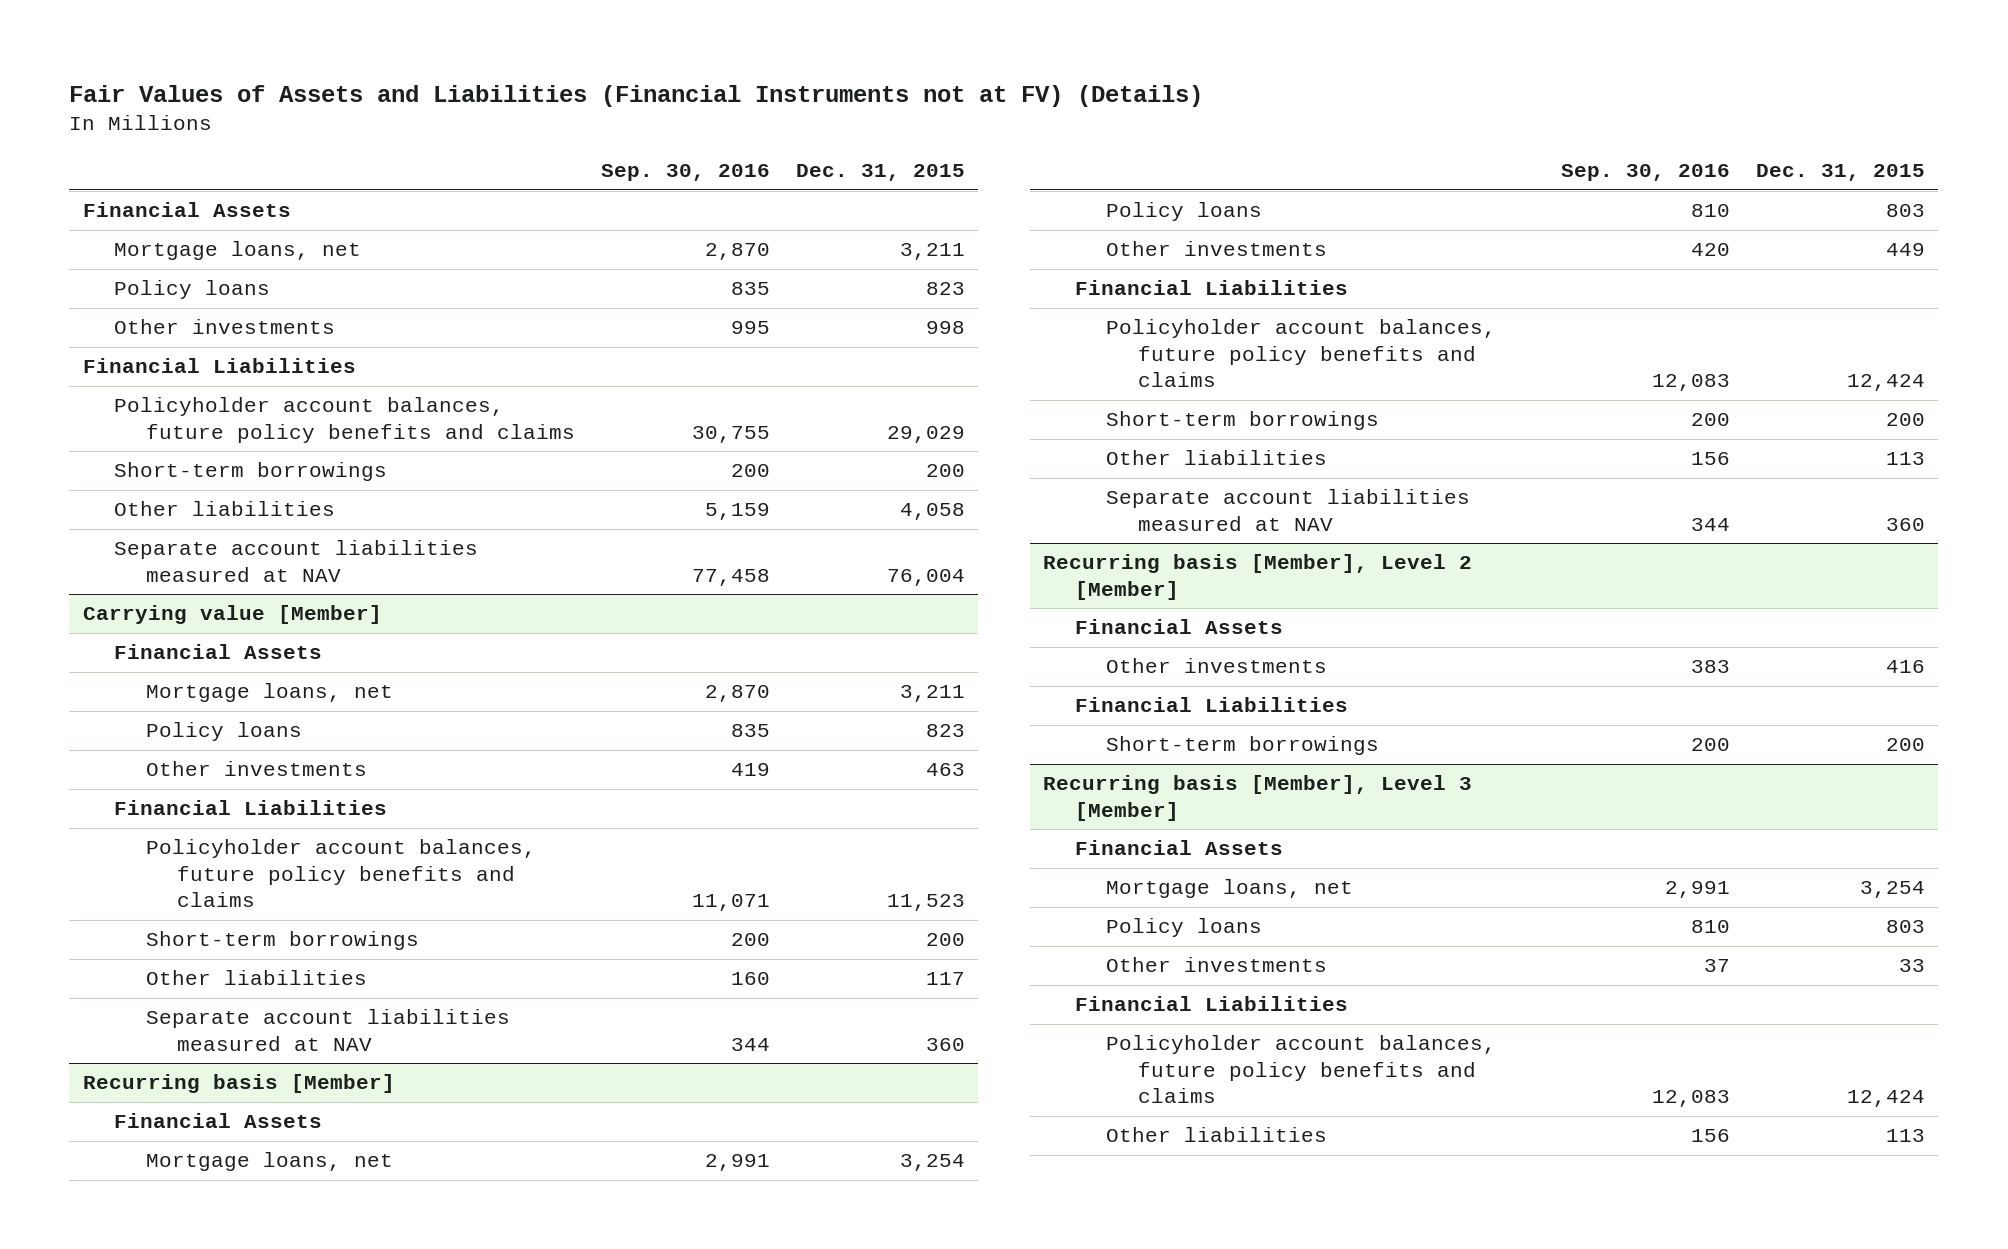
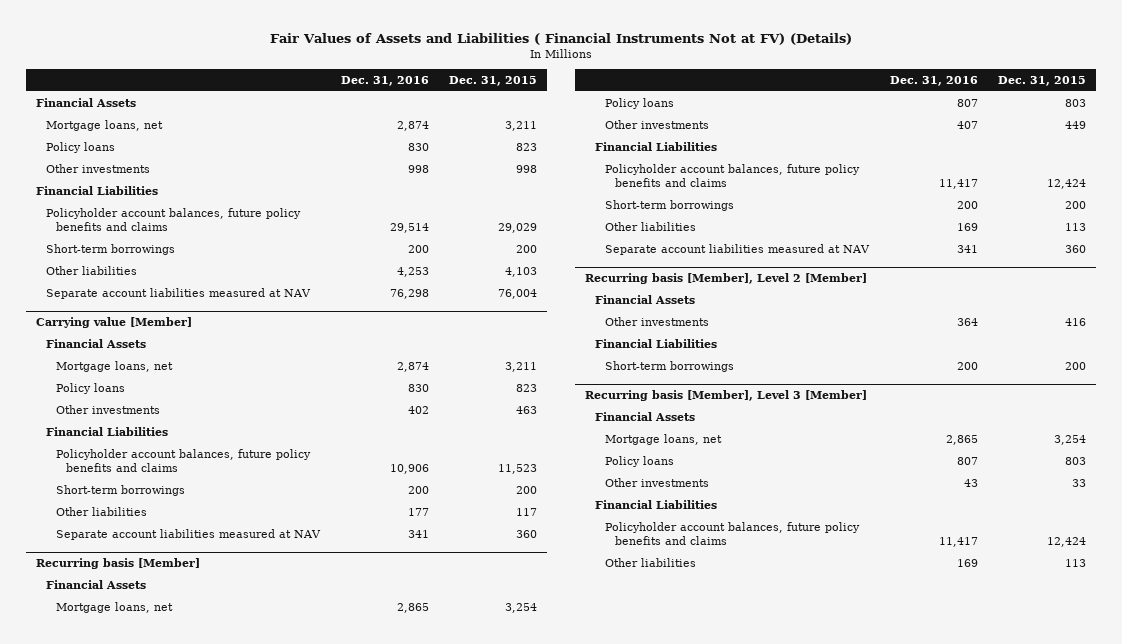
- Fair Values of Assets and Liabilities (Financial Instruments not at FV) (Details)
+ Fair Values of Assets and Liabilities ( Financial Instruments Not at FV) (Details)
- | Sep. 30, 2016 | Dec. 31, 2015
+ | Dec. 31, 2016 | Dec. 31, 2015
- Other liabilities | 5,159 | 4,058
+ Other liabilities | 4,253 | 4,103

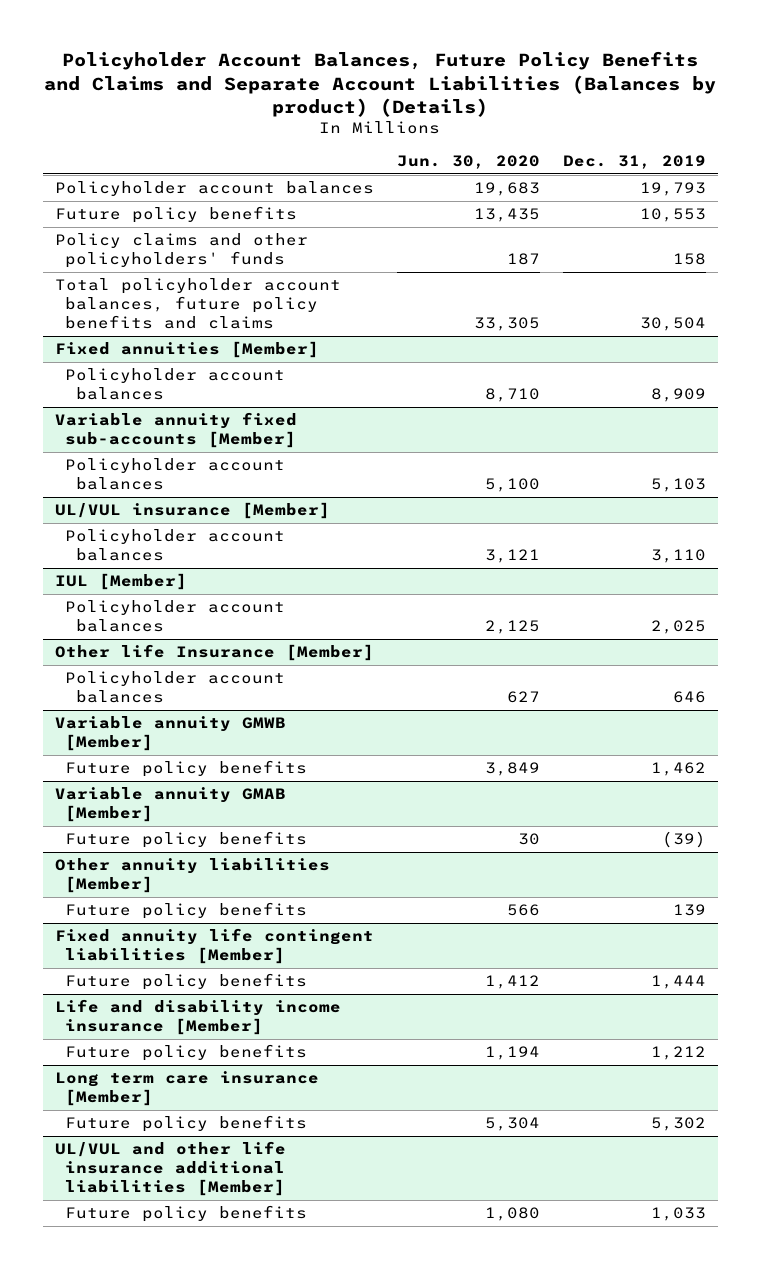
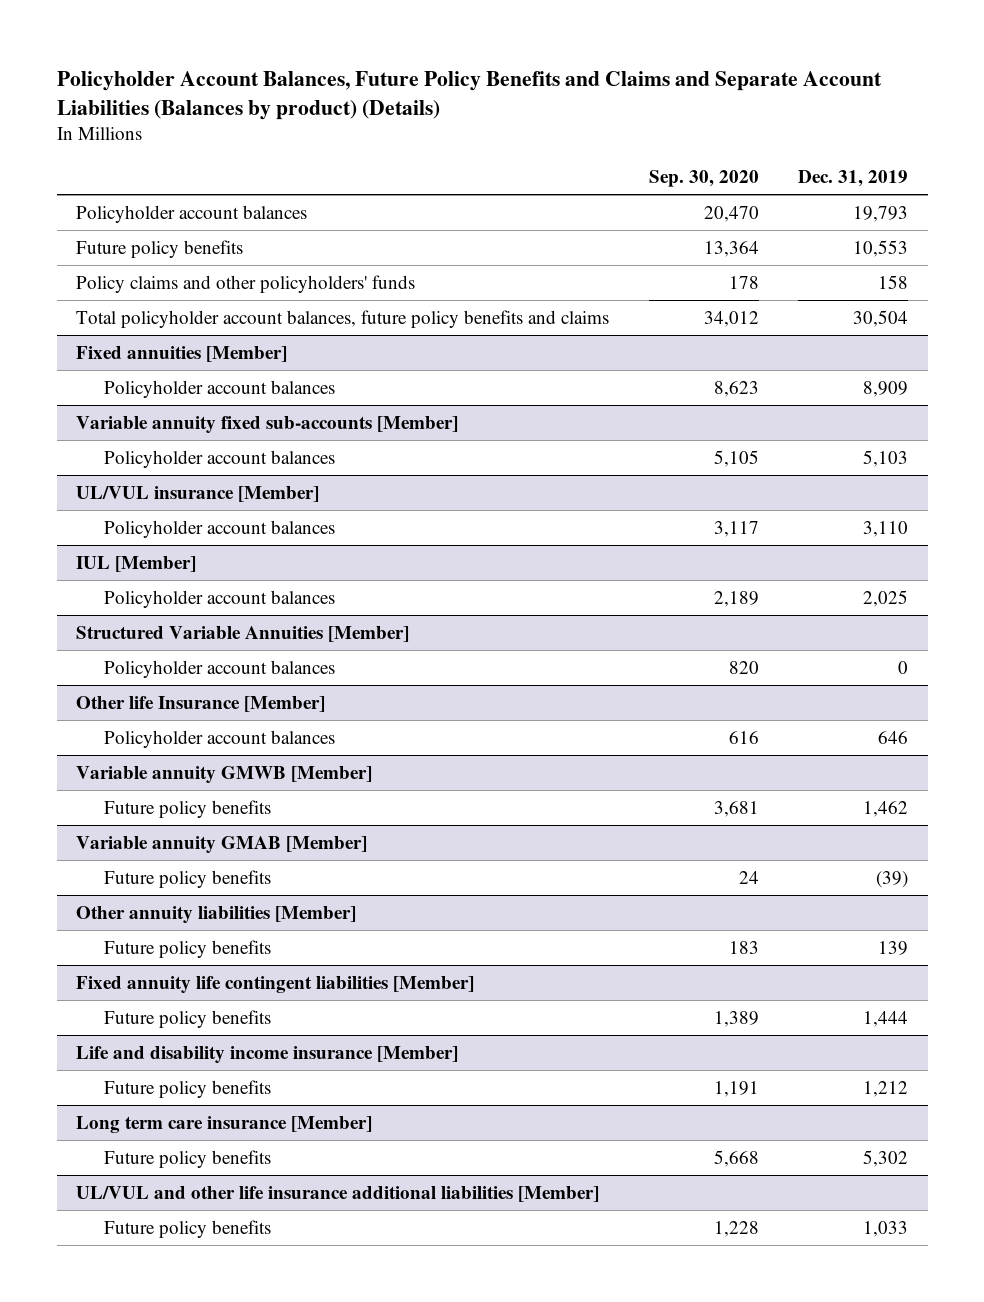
- | Jun. 30, 2020 | Dec. 31, 2019
+ | Sep. 30, 2020 | Dec. 31, 2019
+ Structured Variable Annuities [Member]
+ Policyholder account balances | 820 | 0

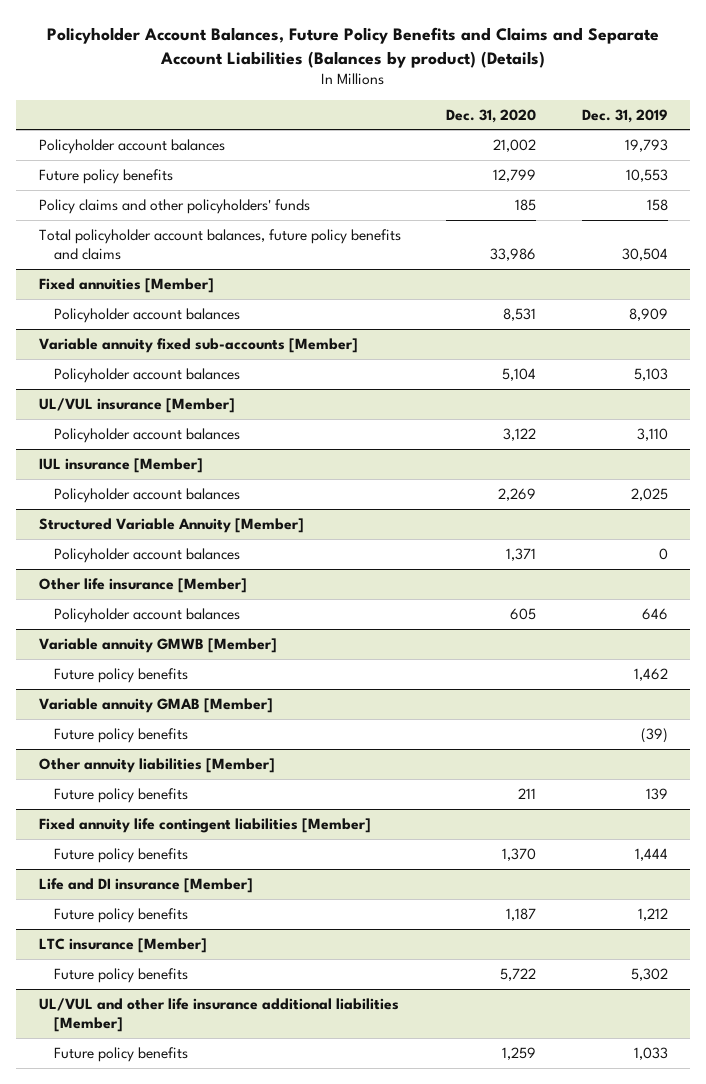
- | Sep. 30, 2020 | Dec. 31, 2019
+ | Dec. 31, 2020 | Dec. 31, 2019
- IUL [Member]
+ IUL insurance [Member]
- Structured Variable Annuities [Member]
+ Structured Variable Annuity [Member]
- Other life Insurance [Member]
+ Other life insurance [Member]
- Life and disability income insurance [Member]
+ Life and DI insurance [Member]
- Long term care insurance [Member]
+ LTC insurance [Member]

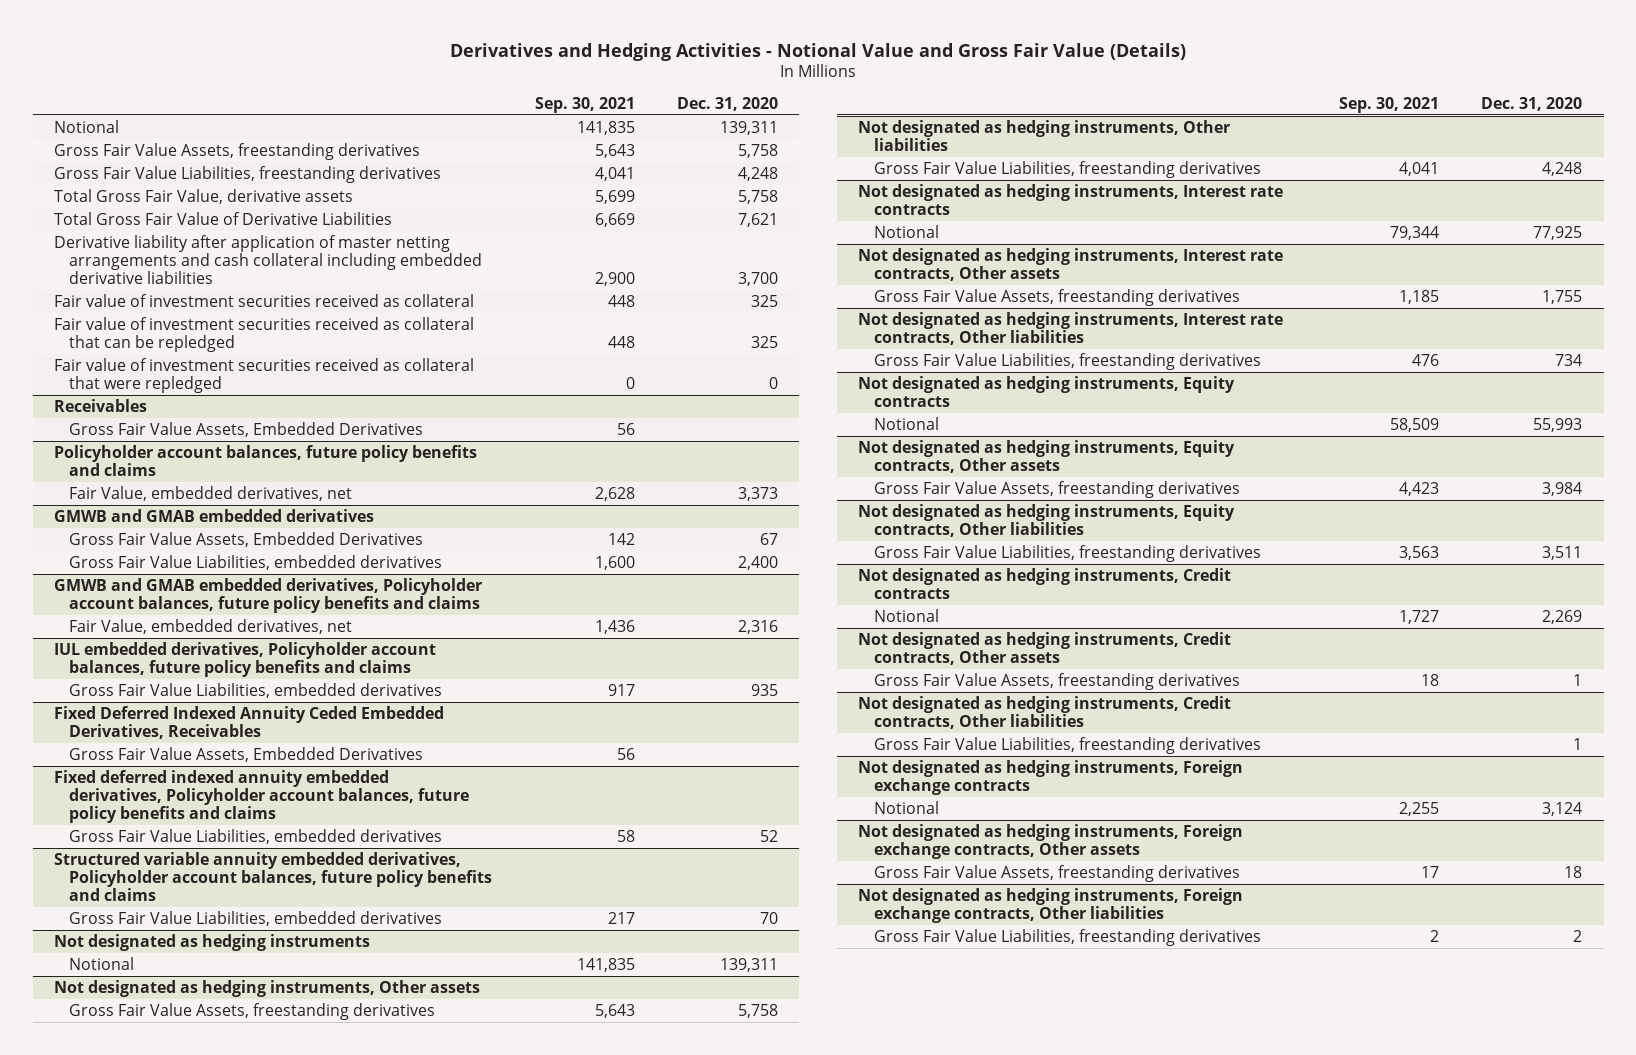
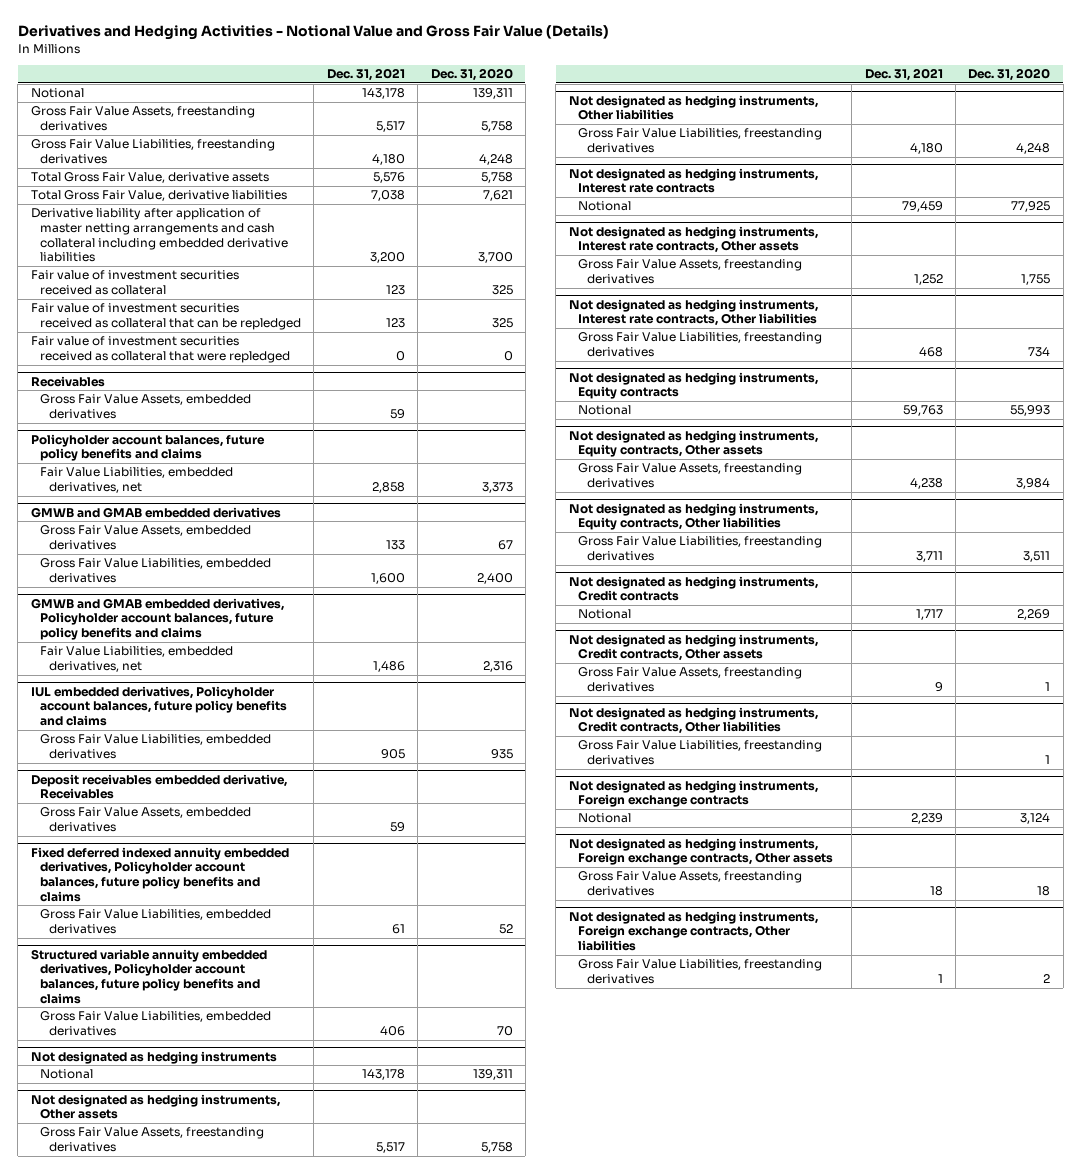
- | Sep. 30, 2021 | Dec. 31, 2020
+ | Dec. 31, 2021 | Dec. 31, 2020
- Total Gross Fair Value of Derivative Liabilities | 6,669 | 7,621
+ Total Gross Fair Value, derivative liabilities | 7,038 | 7,621
@ Receivables
- Gross Fair Value Assets, Embedded Derivatives | 56 |
+ Gross Fair Value Assets, embedded derivatives | 59 |
@ Policyholder account balances, future policy benefits and claims
- Fair Value, embedded derivatives, net | 2,628 | 3,373
+ Fair Value Liabilities, embedded derivatives, net | 2,858 | 3,373
@ GMWB and GMAB embedded derivatives
- Gross Fair Value Assets, Embedded Derivatives | 142 | 67
+ Gross Fair Value Assets, embedded derivatives | 133 | 67
@ GMWB and GMAB embedded derivatives, Policyholder account balances, future policy benefits and claims
- Fair Value, embedded derivatives, net | 1,436 | 2,316
+ Fair Value Liabilities, embedded derivatives, net | 1,486 | 2,316
- Fixed Deferred Indexed Annuity Ceded Embedded Derivatives, Receivables
- Gross Fair Value Assets, Embedded Derivatives | 56 |
+ Deposit receivables embedded derivative, Receivables
+ Gross Fair Value Assets, embedded derivatives | 59 |

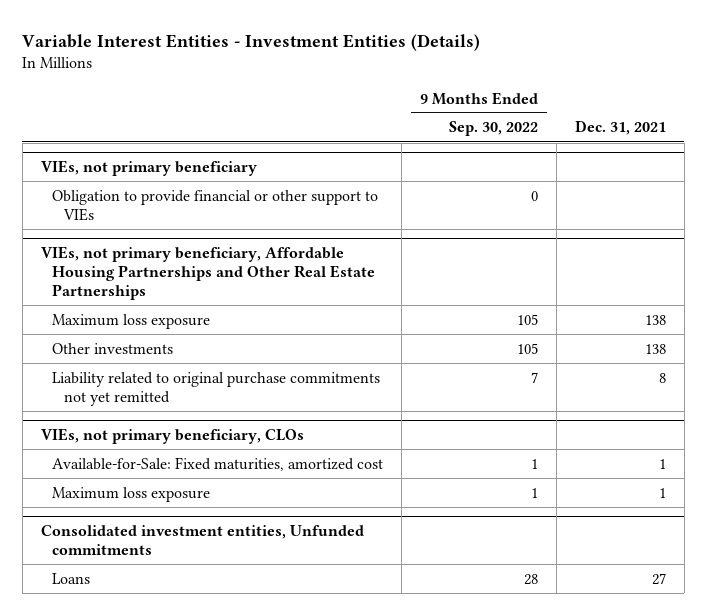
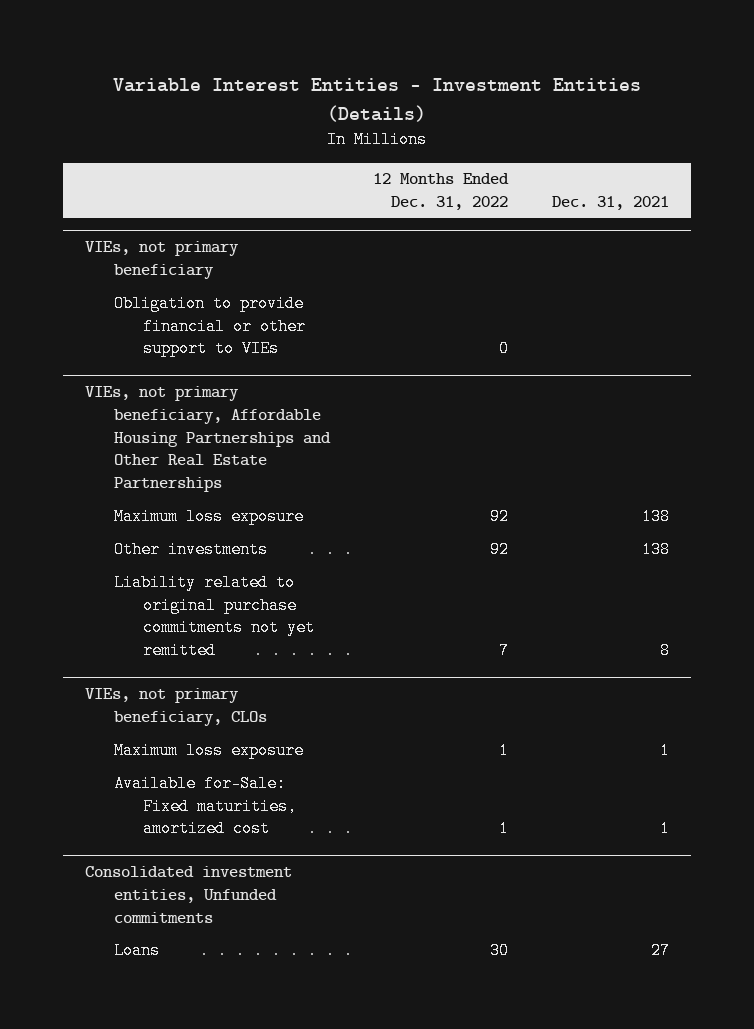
- | 9 Months Ended Sep. 30, 2022 | Dec. 31, 2021
+ | 12 Months Ended Dec. 31, 2022 | Dec. 31, 2021
@ VIEs, not primary beneficiary, CLOs
- Available-for-Sale: Fixed maturities, amortized cost | 1 | 1
+ Available for-Sale: Fixed maturities, amortized cost | 1 | 1

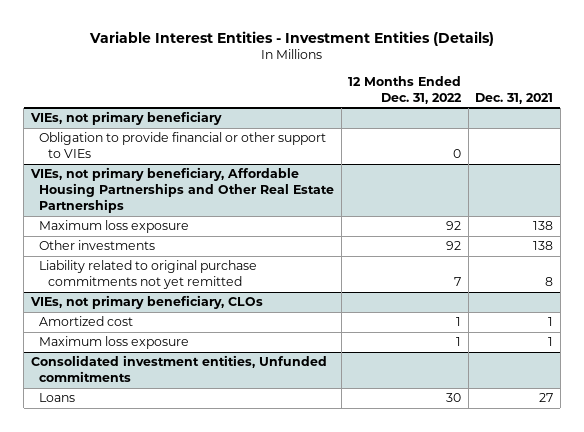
@ VIEs, not primary beneficiary, CLOs
+ Amortized cost | 1 | 1
- Available for-Sale: Fixed maturities, amortized cost | 1 | 1

